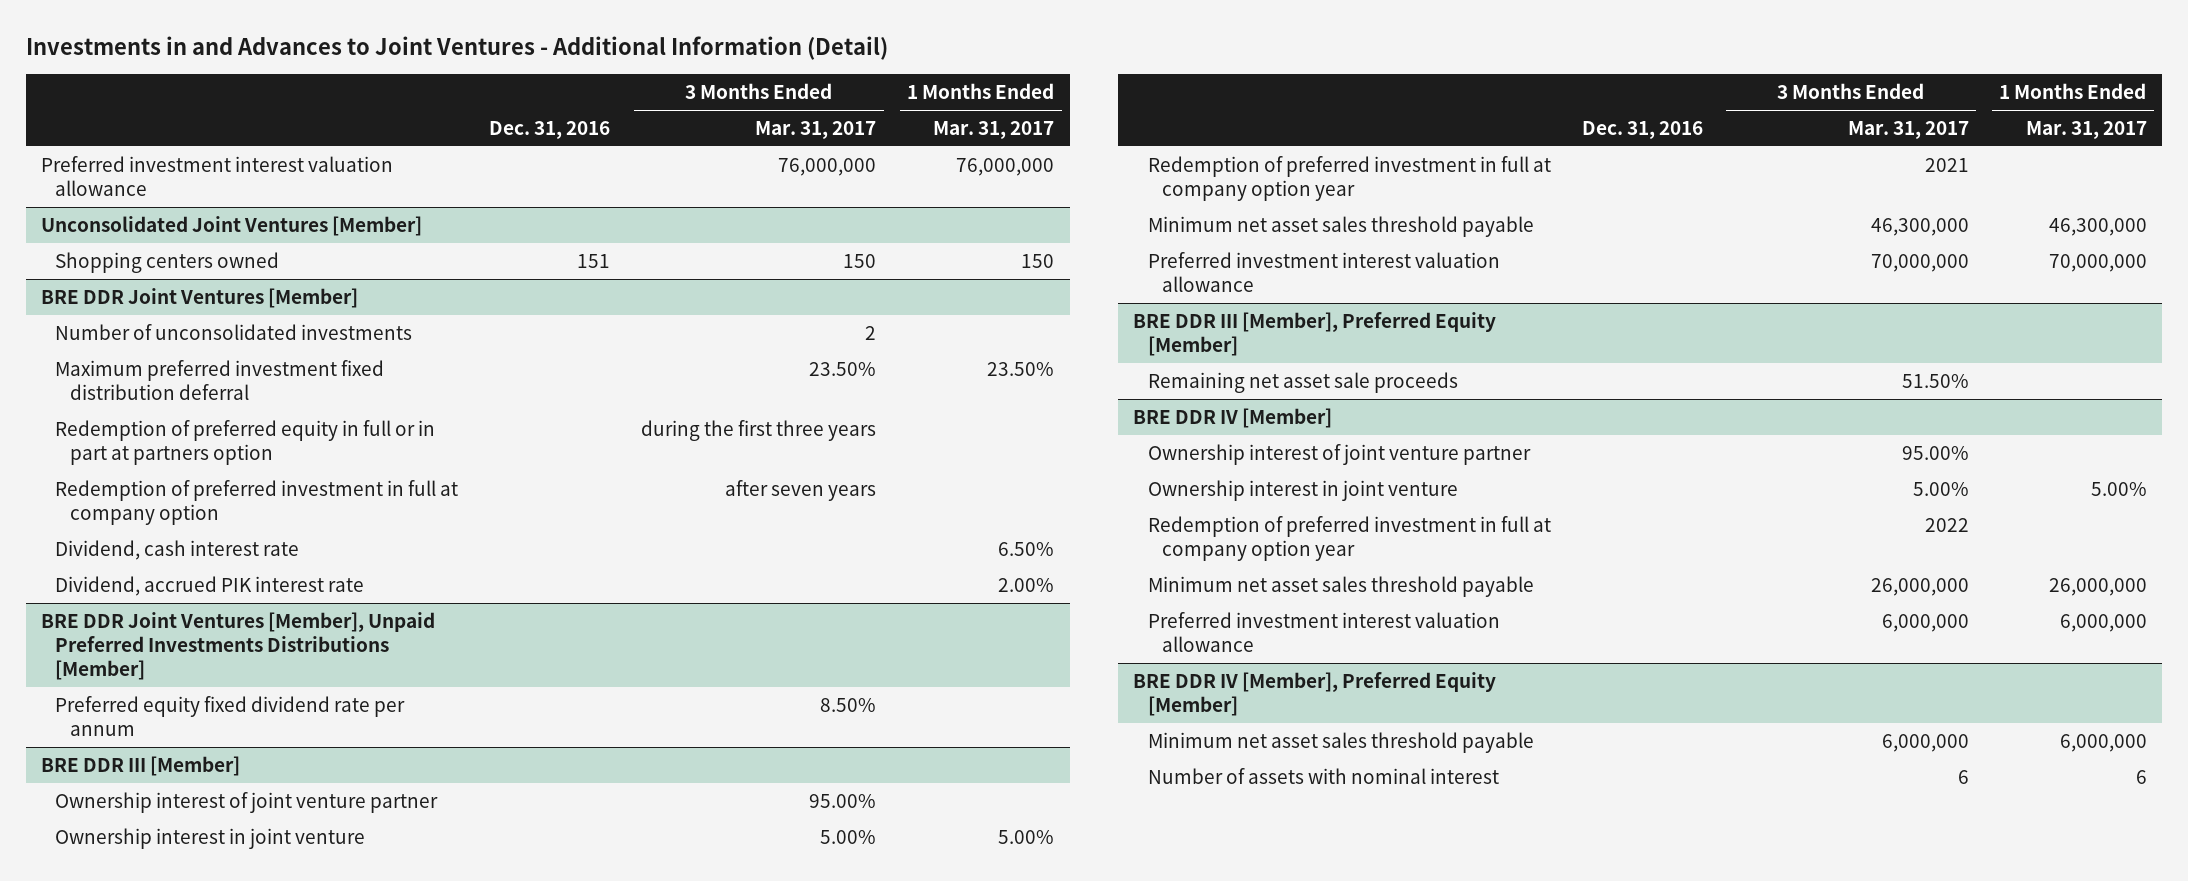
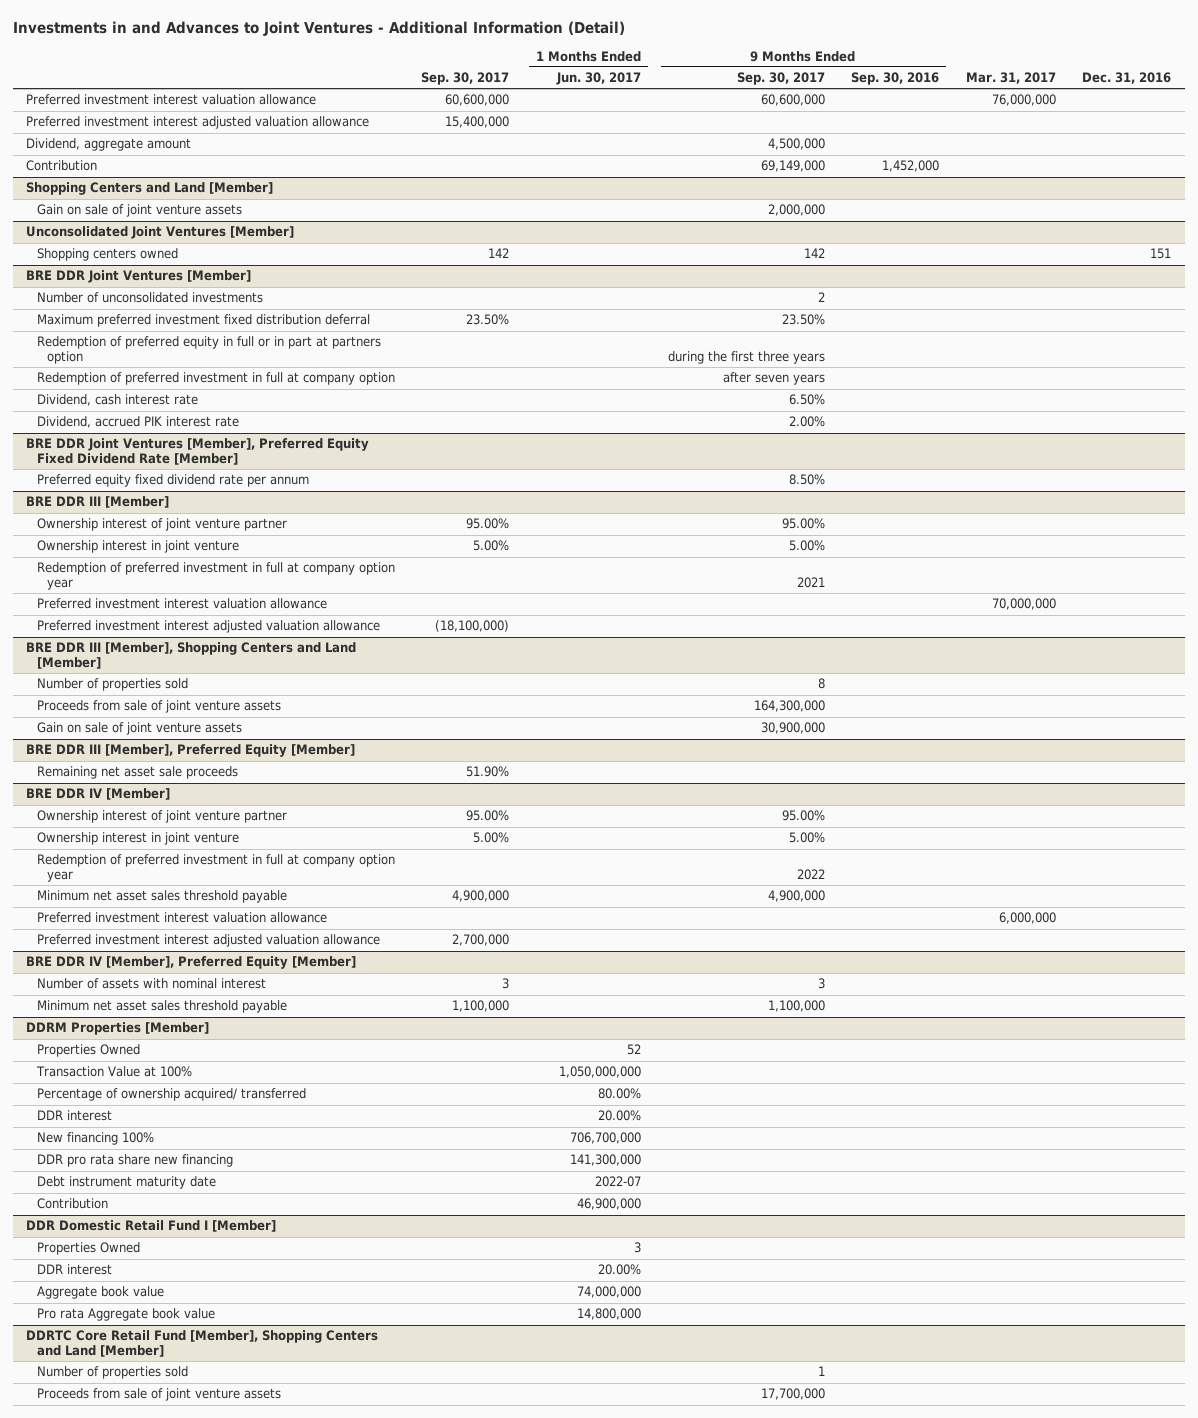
- | Dec. 31, 2016 | 3 Months Ended Mar. 31, 2017 | 1 Months Ended Mar. 31, 2017
+ | Sep. 30, 2017 | 1 Months Ended Jun. 30, 2017 | 9 Months Ended Sep. 30, 2017 | 9 Months Ended Sep. 30, 2016 | Mar. 31, 2017 | Dec. 31, 2016
+ Preferred investment interest adjusted valuation allowance | 15,400,000 | | | | |
+ Dividend, aggregate amount | | | 4,500,000 | | |
+ Contribution | | | 69,149,000 | 1,452,000 | |
+ Shopping Centers and Land [Member]
+ Gain on sale of joint venture assets | | | 2,000,000 | | |
- BRE DDR Joint Ventures [Member], Unpaid Preferred Investments Distributions [Member]
- Preferred equity fixed dividend rate per annum | | 8.50% |
+ BRE DDR Joint Ventures [Member], Preferred Equity Fixed Dividend Rate [Member]
+ Preferred equity fixed dividend rate per annum | | | 8.50% | | |
@ BRE DDR III [Member]
- Minimum net asset sales threshold payable | | 46,300,000 | 46,300,000
+ Preferred investment interest adjusted valuation allowance | (18,100,000) | | | | |
+ BRE DDR III [Member], Shopping Centers and Land [Member]
+ Number of properties sold | | | 8 | | |
+ Proceeds from sale of joint venture assets | | | 164,300,000 | | |
+ Gain on sale of joint venture assets | | | 30,900,000 | | |
@ BRE DDR IV [Member]
+ Preferred investment interest adjusted valuation allowance | 2,700,000 | | | | |
@ BRE DDR IV [Member], Preferred Equity [Member]
moved down: Minimum net asset sales threshold payable | 1,100,000 | | 1,100,000 | | |
+ DDRM Properties [Member]
+ Properties Owned | | 52 | | | |
+ Transaction Value at 100% | | 1,050,000,000 | | | |
+ Percentage of ownership acquired/ transferred | | 80.00% | | | |
+ DDR interest | | 20.00% | | | |
+ New financing 100% | | 706,700,000 | | | |
+ DDR pro rata share new financing | | 141,300,000 | | | |
+ Debt instrument maturity date | | 2022-07 | | | |
+ Contribution | | 46,900,000 | | | |
+ DDR Domestic Retail Fund I [Member]
+ Properties Owned | | 3 | | | |
+ DDR interest | | 20.00% | | | |
+ Aggregate book value | | 74,000,000 | | | |
+ Pro rata Aggregate book value | | 14,800,000 | | | |
+ DDRTC Core Retail Fund [Member], Shopping Centers and Land [Member]
+ Number of properties sold | | | 1 | | |
+ Proceeds from sale of joint venture assets | | | 17,700,000 | | |

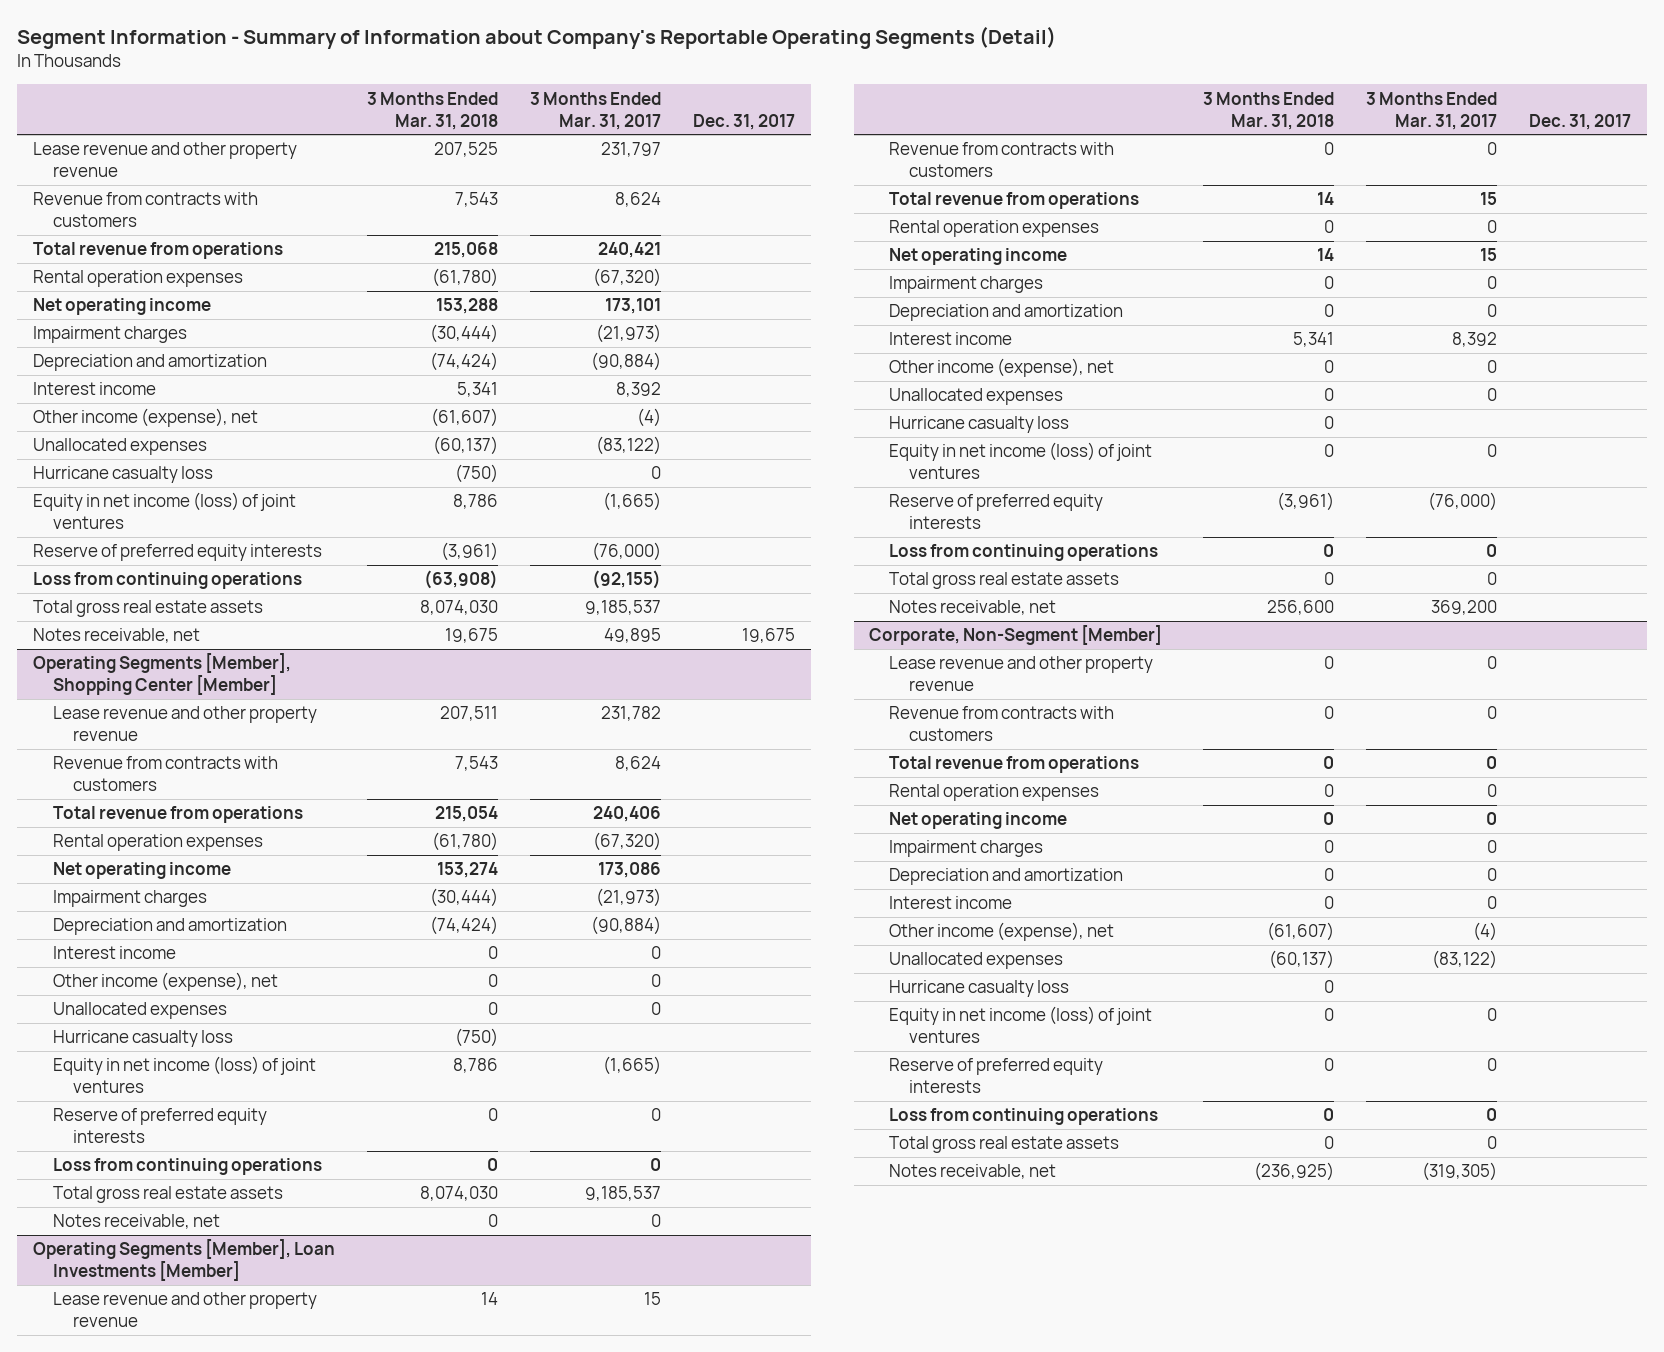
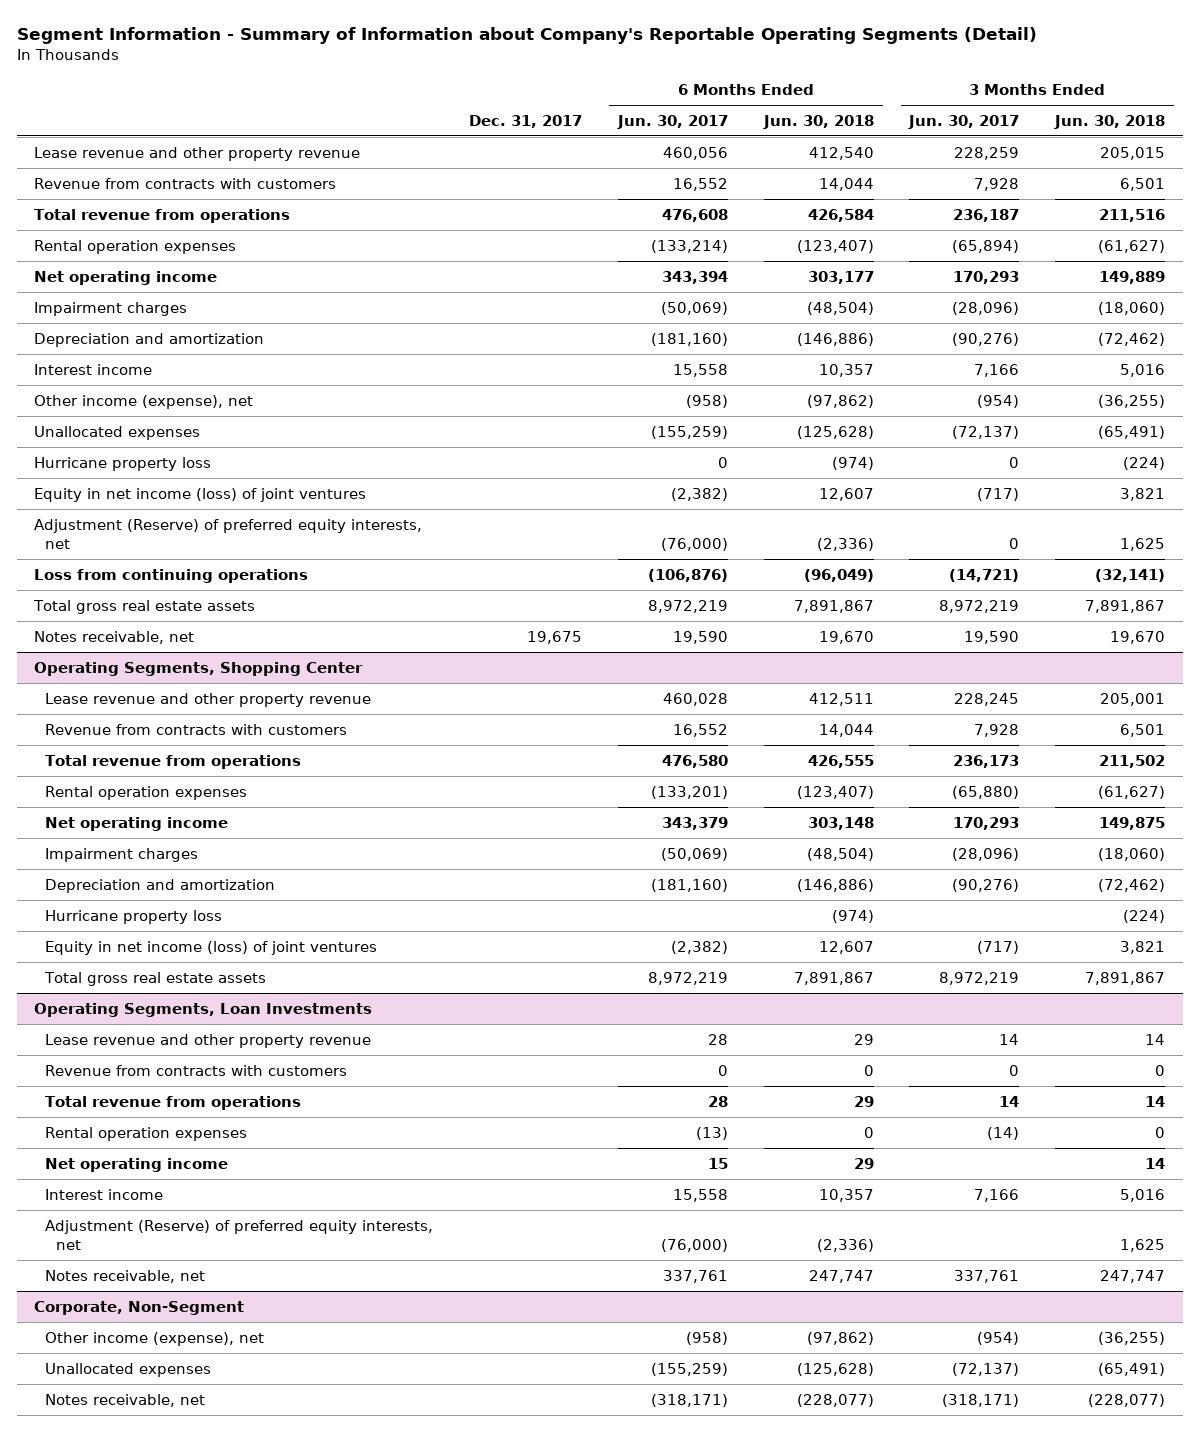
- | 3 Months Ended Mar. 31, 2018 | 3 Months Ended Mar. 31, 2017 | Dec. 31, 2017
+ | Dec. 31, 2017 | 6 Months Ended Jun. 30, 2017 | 6 Months Ended Jun. 30, 2018 | 3 Months Ended Jun. 30, 2017 | 3 Months Ended Jun. 30, 2018
- Hurricane casualty loss | (750) | 0 |
+ Hurricane property loss | | 0 | (974) | 0 | (224)
- Reserve of preferred equity interests | (3,961) | (76,000) |
+ Adjustment (Reserve) of preferred equity interests, net | | (76,000) | (2,336) | 0 | 1,625
- Operating Segments [Member], Shopping Center [Member]
+ Operating Segments, Shopping Center
- Interest income | 0 | 0 |
- Other income (expense), net | 0 | 0 |
- Unallocated expenses | 0 | 0 |
- Hurricane casualty loss | (750) | |
+ Hurricane property loss | | | (974) | | (224)
- Reserve of preferred equity interests | 0 | 0 |
- Loss from continuing operations | 0 | 0 |
- Notes receivable, net | 0 | 0 |
- Operating Segments [Member], Loan Investments [Member]
+ Operating Segments, Loan Investments
- Impairment charges | 0 | 0 |
- Depreciation and amortization | 0 | 0 |
- Other income (expense), net | 0 | 0 |
- Unallocated expenses | 0 | 0 |
- Hurricane casualty loss | 0 | |
- Equity in net income (loss) of joint ventures | 0 | 0 |
- Reserve of preferred equity interests | (3,961) | (76,000) |
- Loss from continuing operations | 0 | 0 |
- Total gross real estate assets | 0 | 0 |
+ Adjustment (Reserve) of preferred equity interests, net | | (76,000) | (2,336) | | 1,625
- Corporate, Non-Segment [Member]
- Lease revenue and other property revenue | 0 | 0 |
- Revenue from contracts with customers | 0 | 0 |
- Total revenue from operations | 0 | 0 |
- Rental operation expenses | 0 | 0 |
- Net operating income | 0 | 0 |
- Impairment charges | 0 | 0 |
- Depreciation and amortization | 0 | 0 |
- Interest income | 0 | 0 |
+ Corporate, Non-Segment
- Hurricane casualty loss | 0 | |
- Equity in net income (loss) of joint ventures | 0 | 0 |
- Reserve of preferred equity interests | 0 | 0 |
- Loss from continuing operations | 0 | 0 |
- Total gross real estate assets | 0 | 0 |

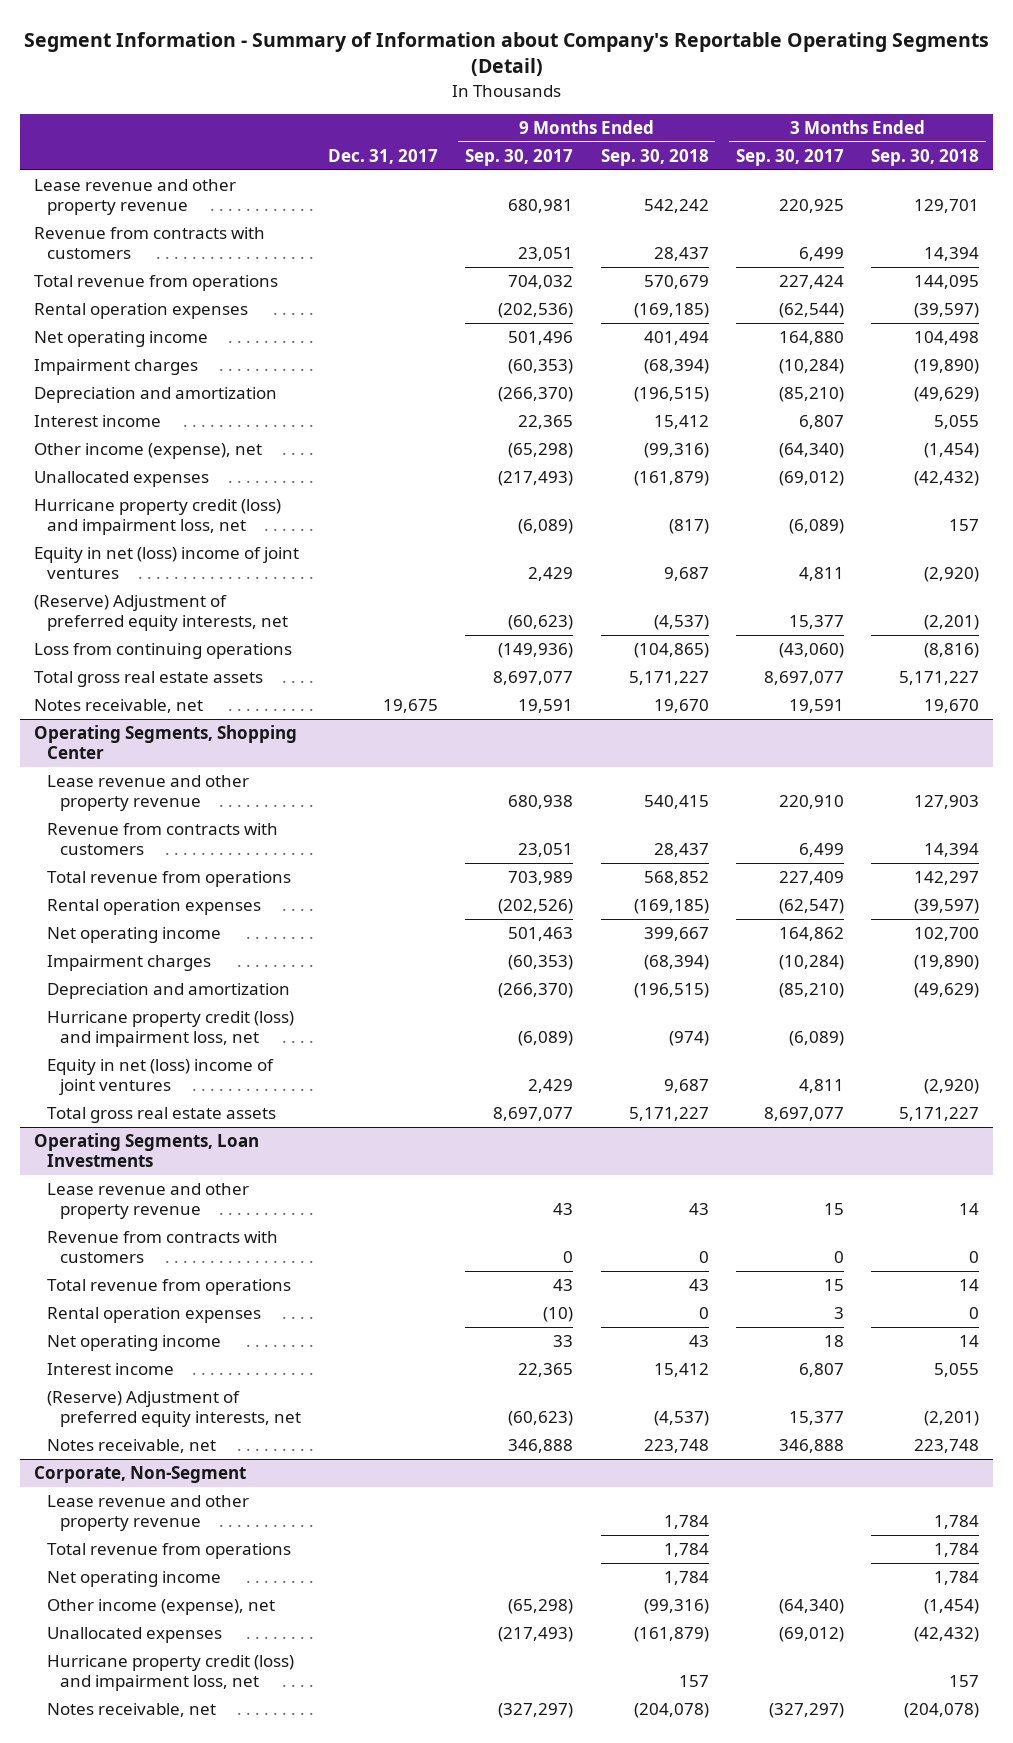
- | Dec. 31, 2017 | 6 Months Ended Jun. 30, 2017 | 6 Months Ended Jun. 30, 2018 | 3 Months Ended Jun. 30, 2017 | 3 Months Ended Jun. 30, 2018
+ | Dec. 31, 2017 | 9 Months Ended Sep. 30, 2017 | 9 Months Ended Sep. 30, 2018 | 3 Months Ended Sep. 30, 2017 | 3 Months Ended Sep. 30, 2018
- Hurricane property loss | | 0 | (974) | 0 | (224)
- Equity in net income (loss) of joint ventures | | (2,382) | 12,607 | (717) | 3,821
- Adjustment (Reserve) of preferred equity interests, net | | (76,000) | (2,336) | 0 | 1,625
+ Hurricane property credit (loss) and impairment loss, net | | (6,089) | (817) | (6,089) | 157
+ Equity in net (loss) income of joint ventures | | 2,429 | 9,687 | 4,811 | (2,920)
+ (Reserve) Adjustment of preferred equity interests, net | | (60,623) | (4,537) | 15,377 | (2,201)
@ Operating Segments, Shopping Center
- Hurricane property loss | | | (974) | | (224)
- Equity in net income (loss) of joint ventures | | (2,382) | 12,607 | (717) | 3,821
+ Hurricane property credit (loss) and impairment loss, net | | (6,089) | (974) | (6,089) |
+ Equity in net (loss) income of joint ventures | | 2,429 | 9,687 | 4,811 | (2,920)
@ Operating Segments, Loan Investments
- Adjustment (Reserve) of preferred equity interests, net | | (76,000) | (2,336) | | 1,625
+ (Reserve) Adjustment of preferred equity interests, net | | (60,623) | (4,537) | 15,377 | (2,201)
@ Corporate, Non-Segment
+ Lease revenue and other property revenue | | | 1,784 | | 1,784
+ Total revenue from operations | | | 1,784 | | 1,784
+ Net operating income | | | 1,784 | | 1,784
+ Hurricane property credit (loss) and impairment loss, net | | | 157 | | 157

